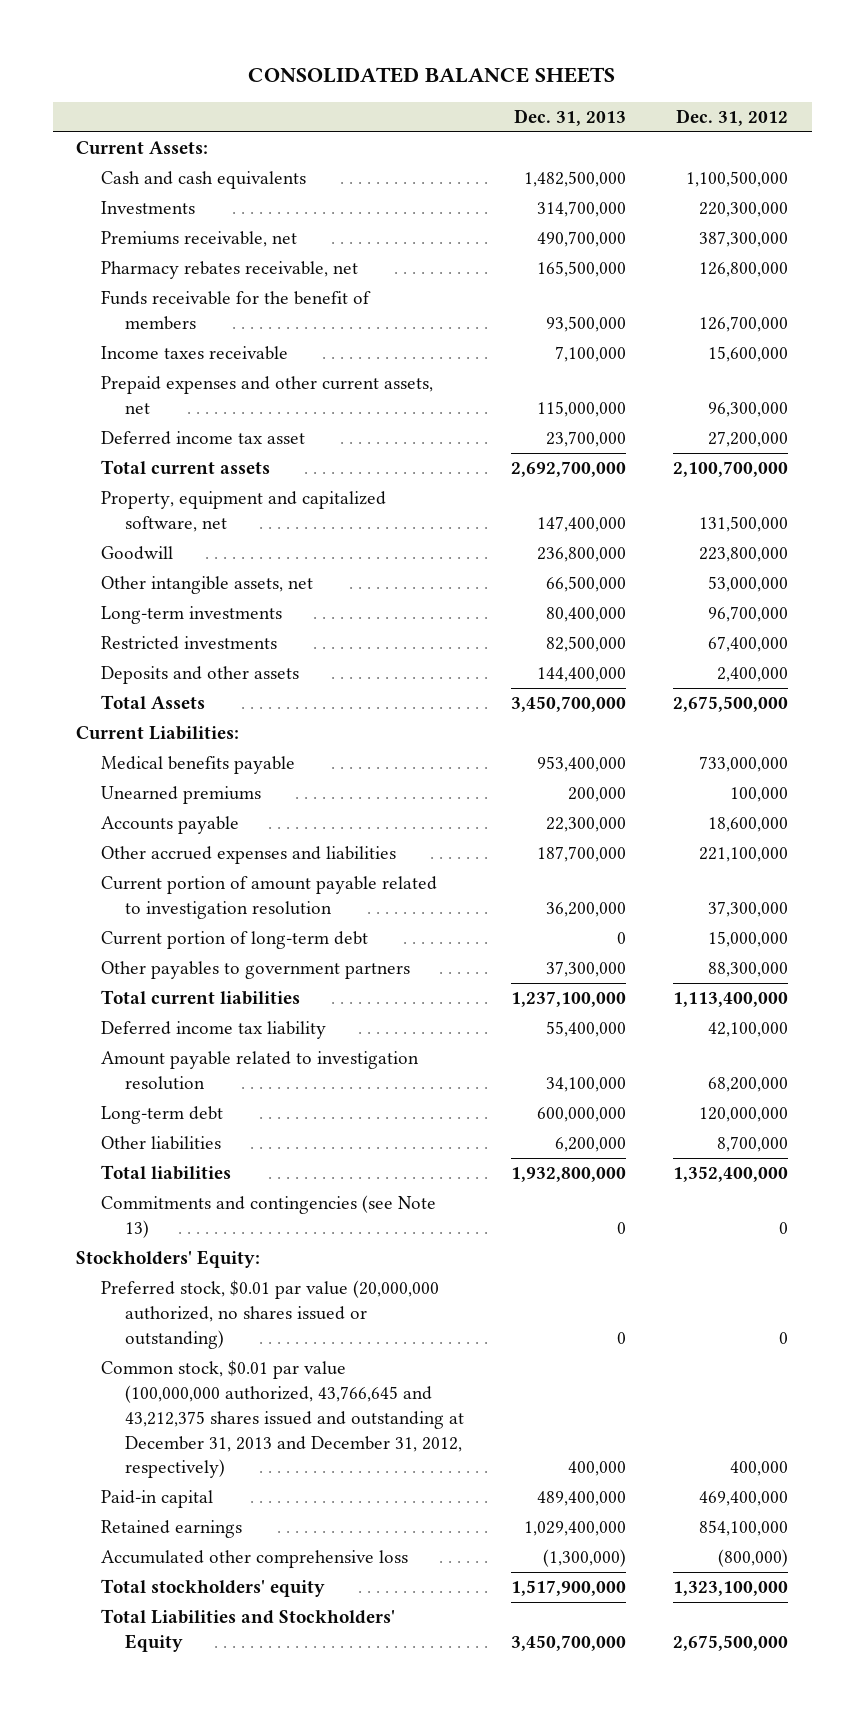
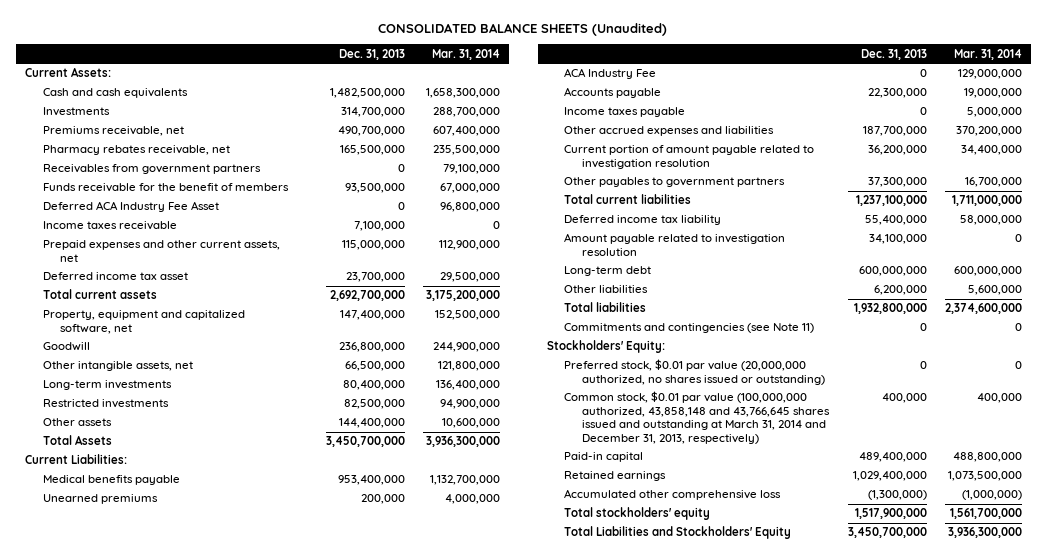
- CONSOLIDATED BALANCE SHEETS
+ CONSOLIDATED BALANCE SHEETS (Unaudited)
- | Dec. 31, 2013 | Dec. 31, 2012
+ | Dec. 31, 2013 | Mar. 31, 2014
+ Receivables from government partners | 0 | 79,100,000
+ Deferred ACA Industry Fee Asset | 0 | 96,800,000
- Deposits and other assets | 144,400,000 | 2,400,000
+ Other assets | 144,400,000 | 10,600,000
+ ACA Industry Fee | 0 | 129,000,000
+ Income taxes payable | 0 | 5,000,000
- Current portion of long-term debt | 0 | 15,000,000
- Commitments and contingencies (see Note 13) | 0 | 0
+ Commitments and contingencies (see Note 11) | 0 | 0
- Common stock, $0.01 par value (100,000,000 authorized, 43,766,645 and 43,212,375 shares issued and outstanding at December 31, 2013 and December 31, 2012, respectively) | 400,000 | 400,000
+ Common stock, $0.01 par value (100,000,000 authorized, 43,858,148 and 43,766,645 shares issued and outstanding at March 31, 2014 and December 31, 2013, respectively) | 400,000 | 400,000

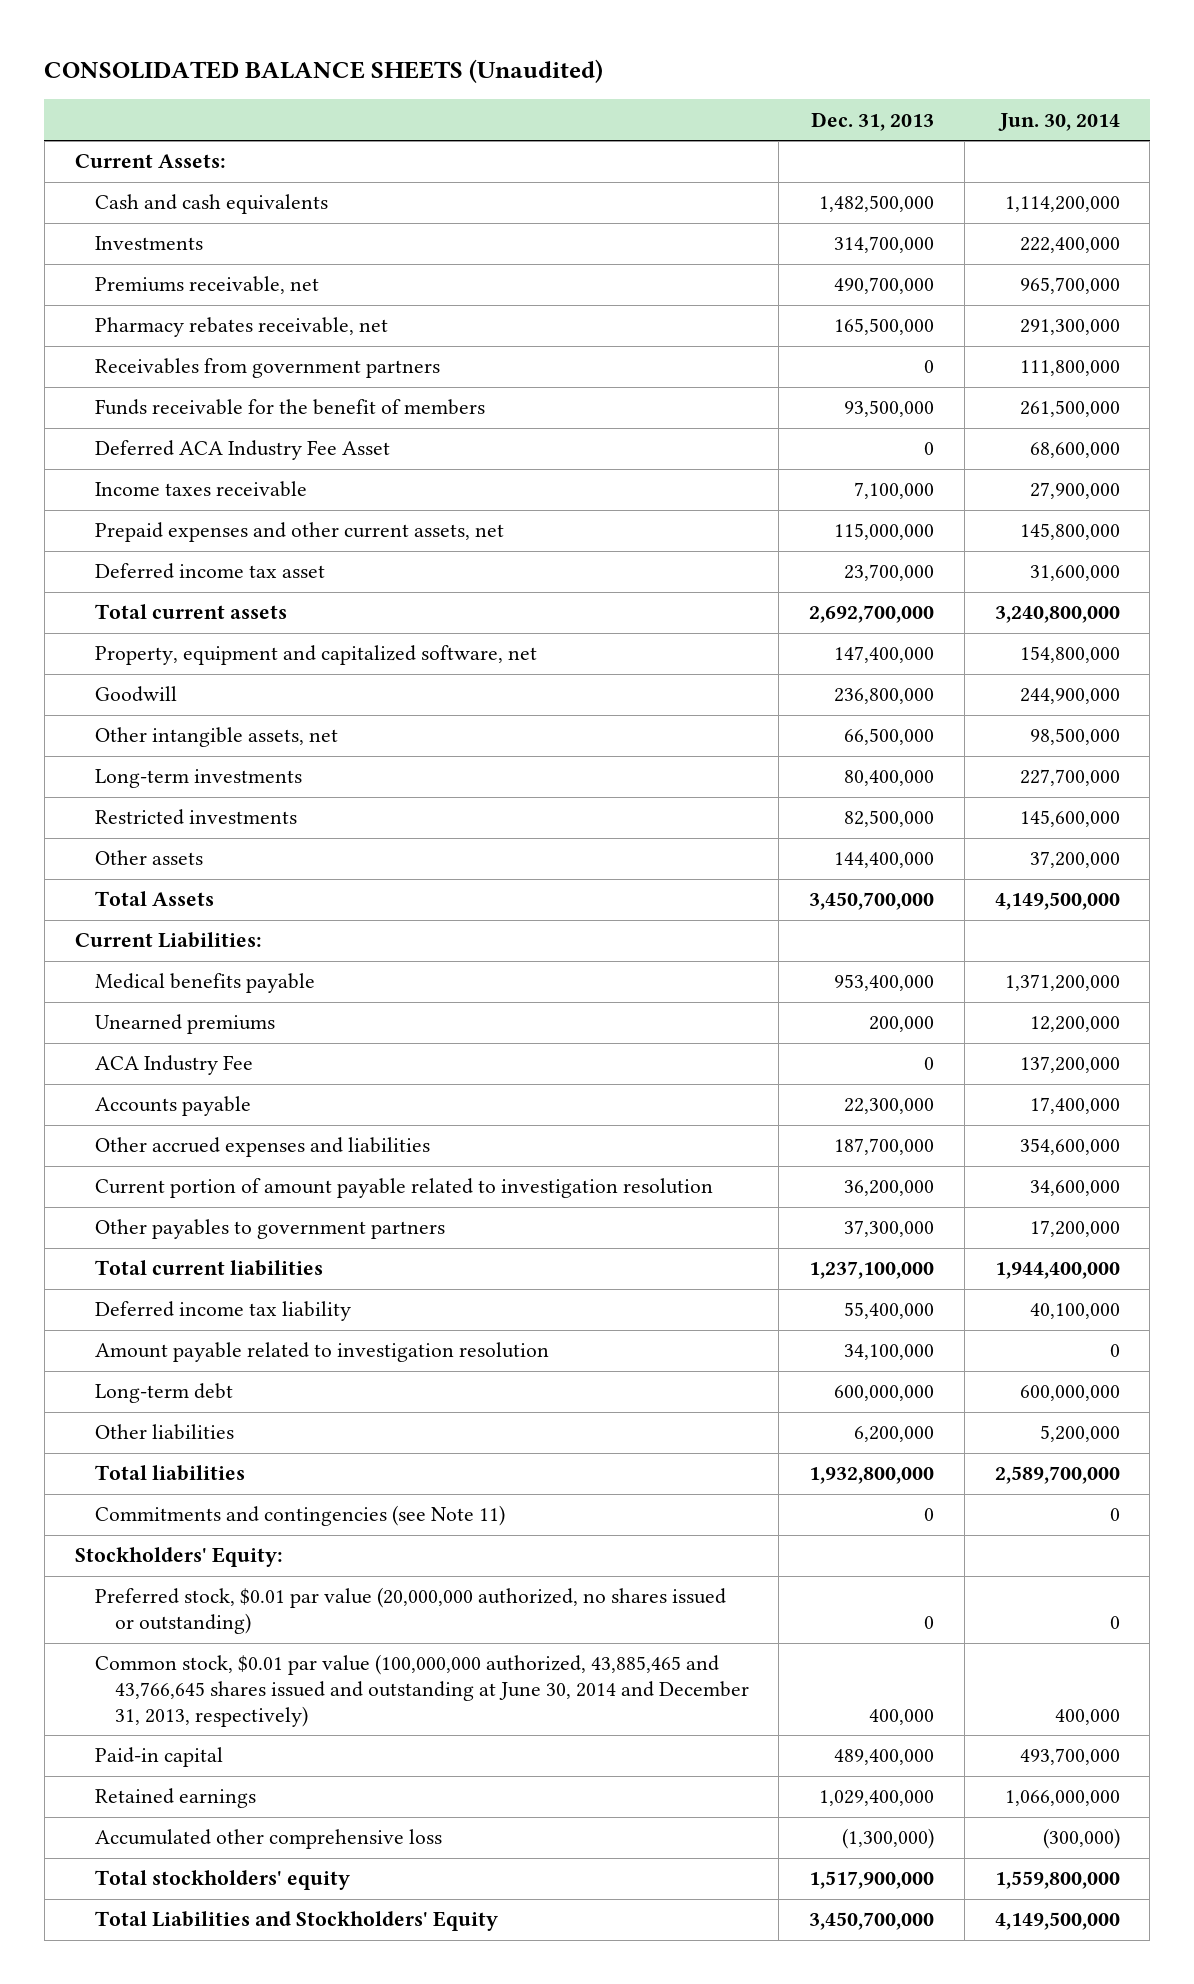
- | Dec. 31, 2013 | Mar. 31, 2014
+ | Dec. 31, 2013 | Jun. 30, 2014
- Income taxes payable | 0 | 5,000,000
- Common stock, $0.01 par value (100,000,000 authorized, 43,858,148 and 43,766,645 shares issued and outstanding at March 31, 2014 and December 31, 2013, respectively) | 400,000 | 400,000
+ Common stock, $0.01 par value (100,000,000 authorized, 43,885,465 and 43,766,645 shares issued and outstanding at June 30, 2014 and December 31, 2013, respectively) | 400,000 | 400,000

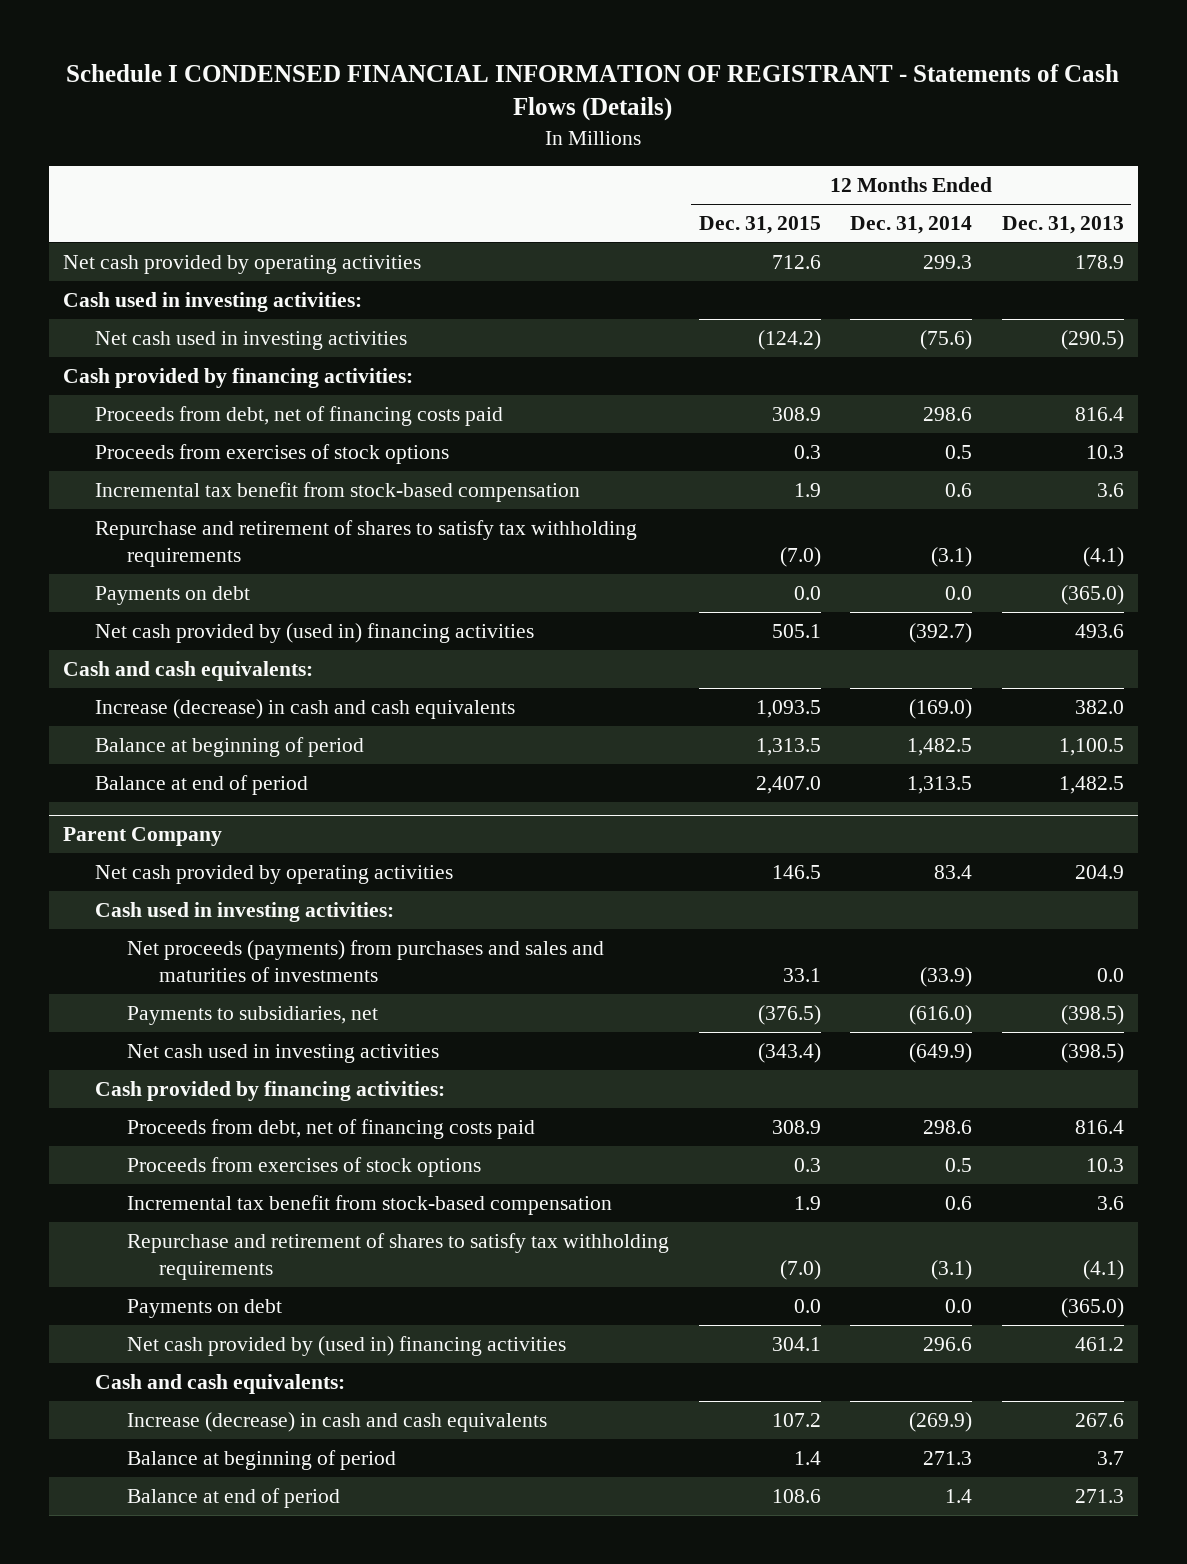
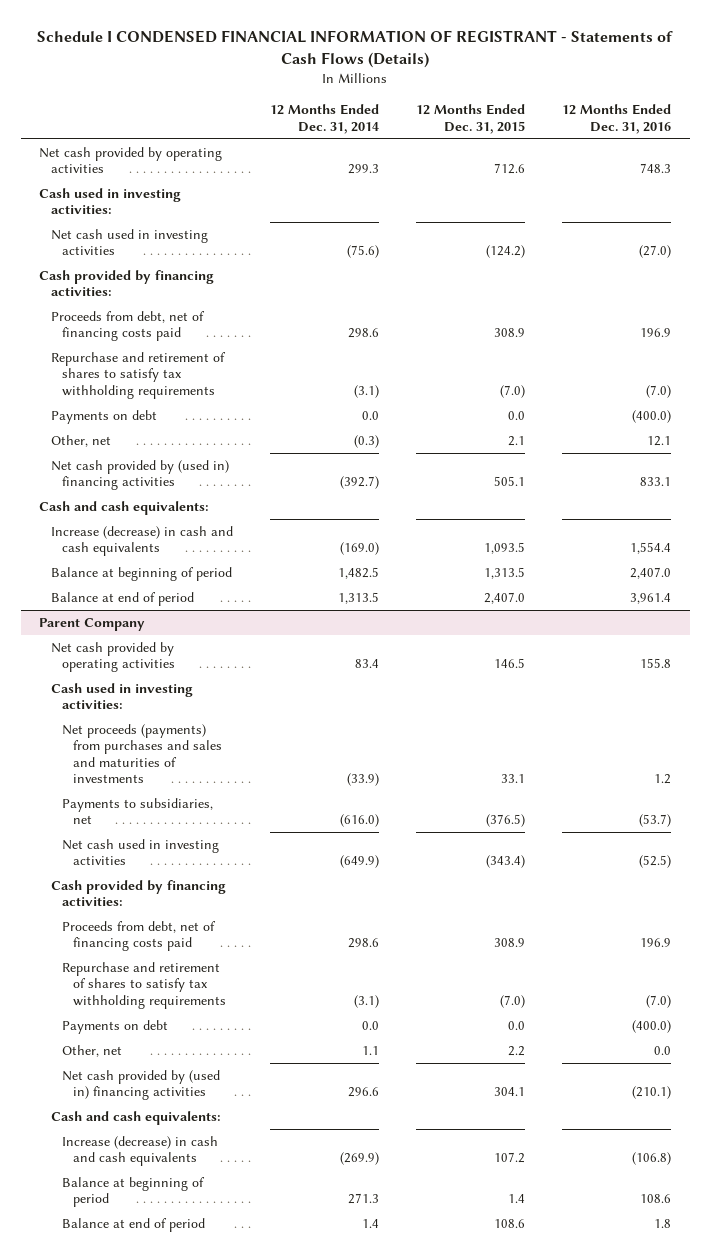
- | 12 Months Ended Dec. 31, 2015 | 12 Months Ended Dec. 31, 2014 | 12 Months Ended Dec. 31, 2013
+ | 12 Months Ended Dec. 31, 2014 | 12 Months Ended Dec. 31, 2015 | 12 Months Ended Dec. 31, 2016
- Proceeds from exercises of stock options | 0.3 | 0.5 | 10.3
- Incremental tax benefit from stock-based compensation | 1.9 | 0.6 | 3.6
+ Other, net | (0.3) | 2.1 | 12.1
@ Parent Company
- Proceeds from exercises of stock options | 0.3 | 0.5 | 10.3
- Incremental tax benefit from stock-based compensation | 1.9 | 0.6 | 3.6
+ Other, net | 1.1 | 2.2 | 0.0

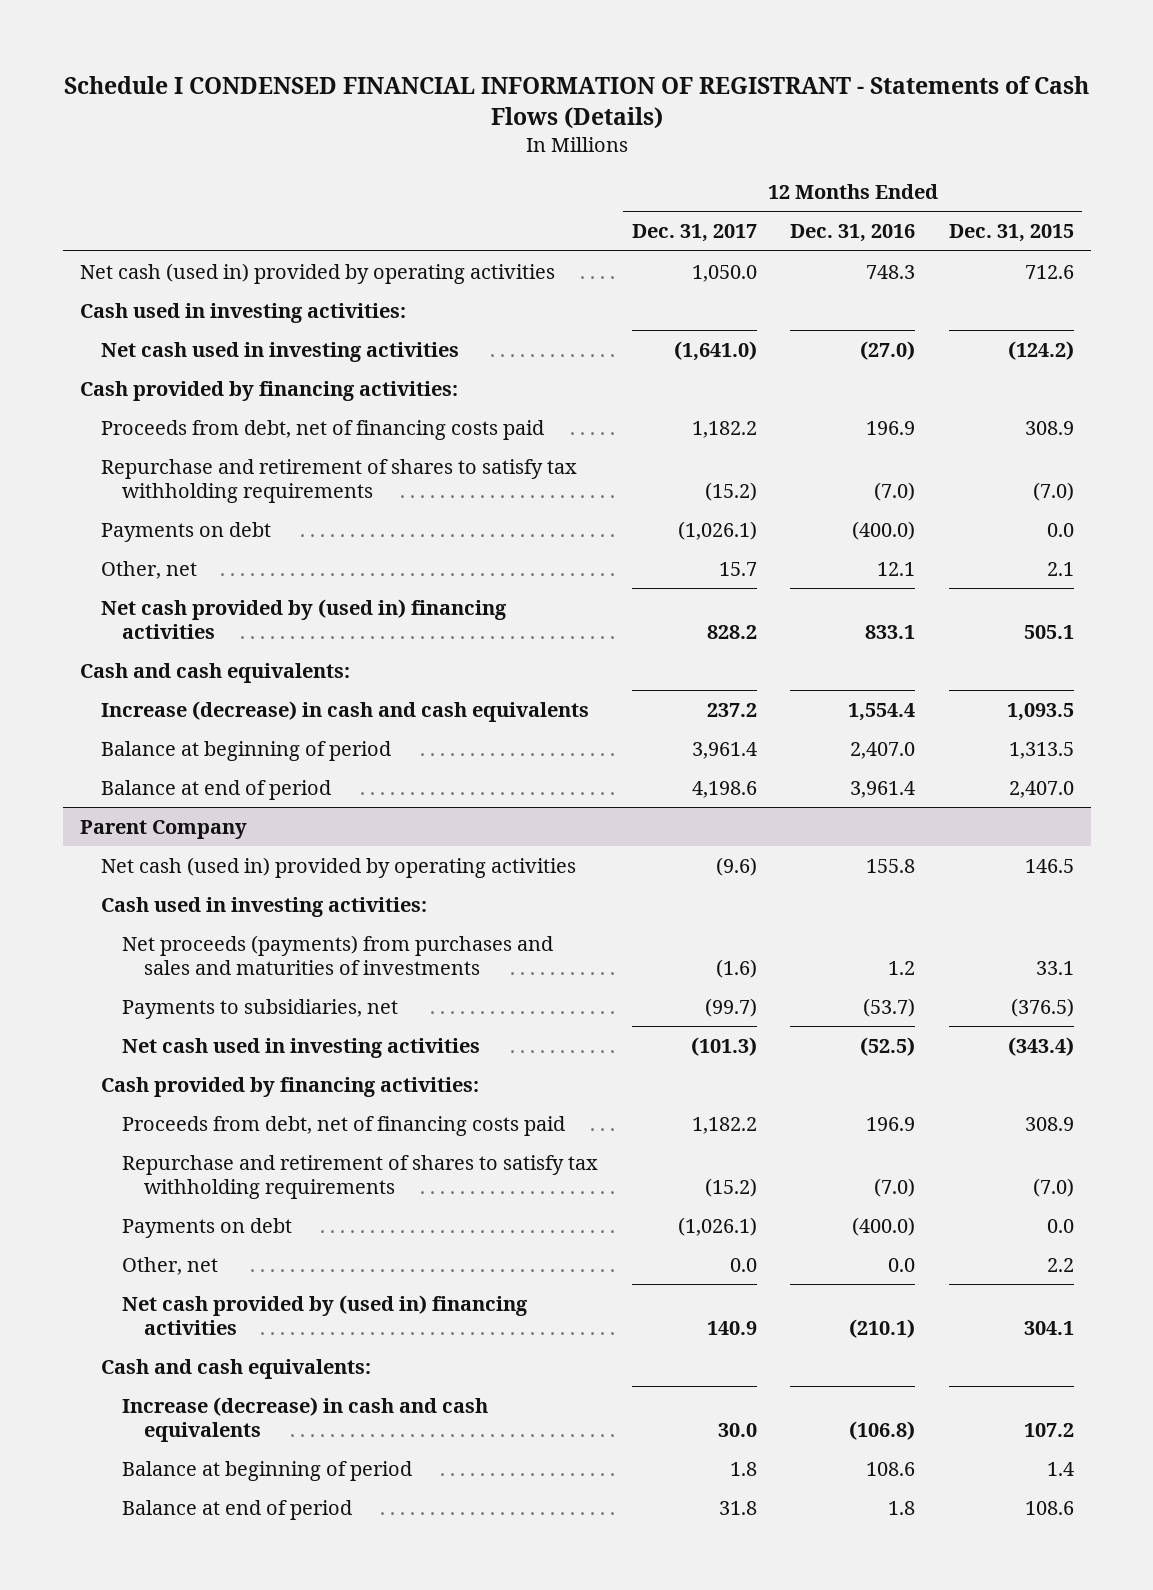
- | 12 Months Ended Dec. 31, 2014 | 12 Months Ended Dec. 31, 2015 | 12 Months Ended Dec. 31, 2016
+ | 12 Months Ended Dec. 31, 2017 | 12 Months Ended Dec. 31, 2016 | 12 Months Ended Dec. 31, 2015
- Net cash provided by operating activities | 299.3 | 712.6 | 748.3
+ Net cash (used in) provided by operating activities | 1,050.0 | 748.3 | 712.6
@ Parent Company
- Net cash provided by operating activities | 83.4 | 146.5 | 155.8
+ Net cash (used in) provided by operating activities | (9.6) | 155.8 | 146.5

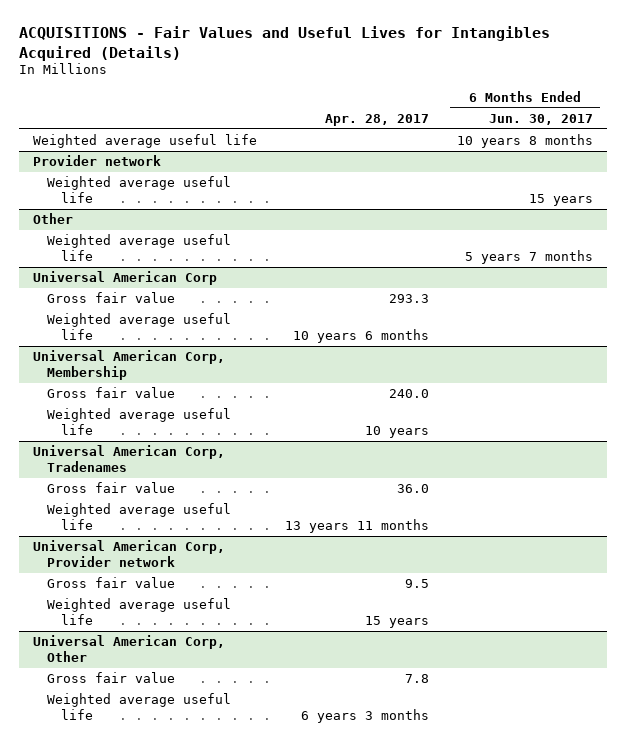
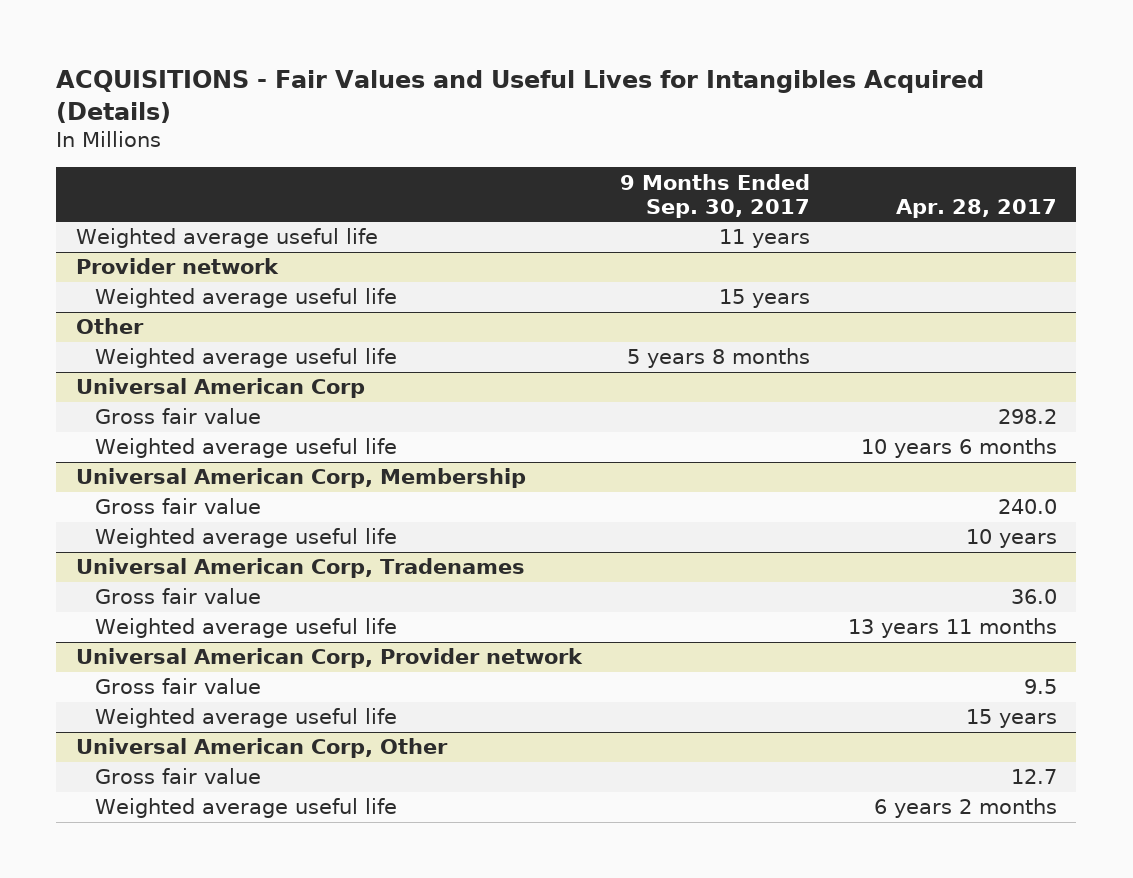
- | Apr. 28, 2017 | 6 Months Ended Jun. 30, 2017
+ | 9 Months Ended Sep. 30, 2017 | Apr. 28, 2017
@ Universal American Corp
- Gross fair value | 293.3 |
+ Gross fair value | | 298.2
@ Universal American Corp, Other
- Gross fair value | 7.8 |
- Weighted average useful life | 6 years 3 months |
+ Gross fair value | | 12.7
+ Weighted average useful life | | 6 years 2 months

